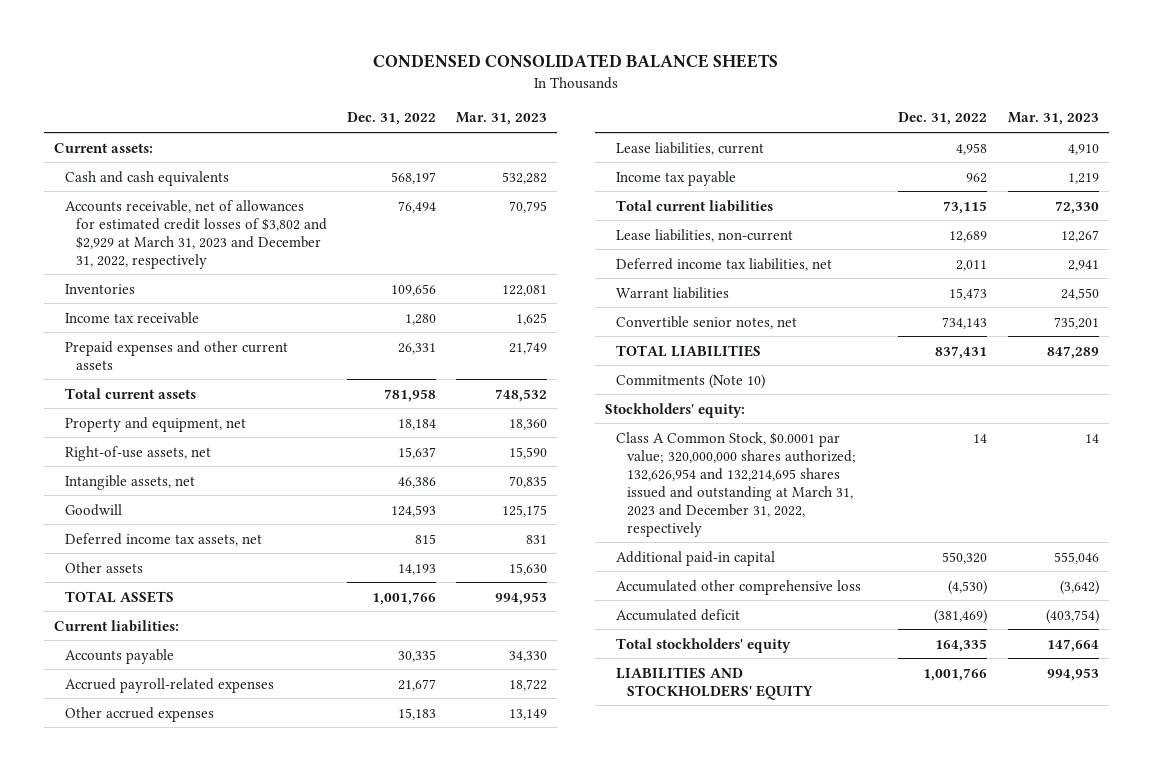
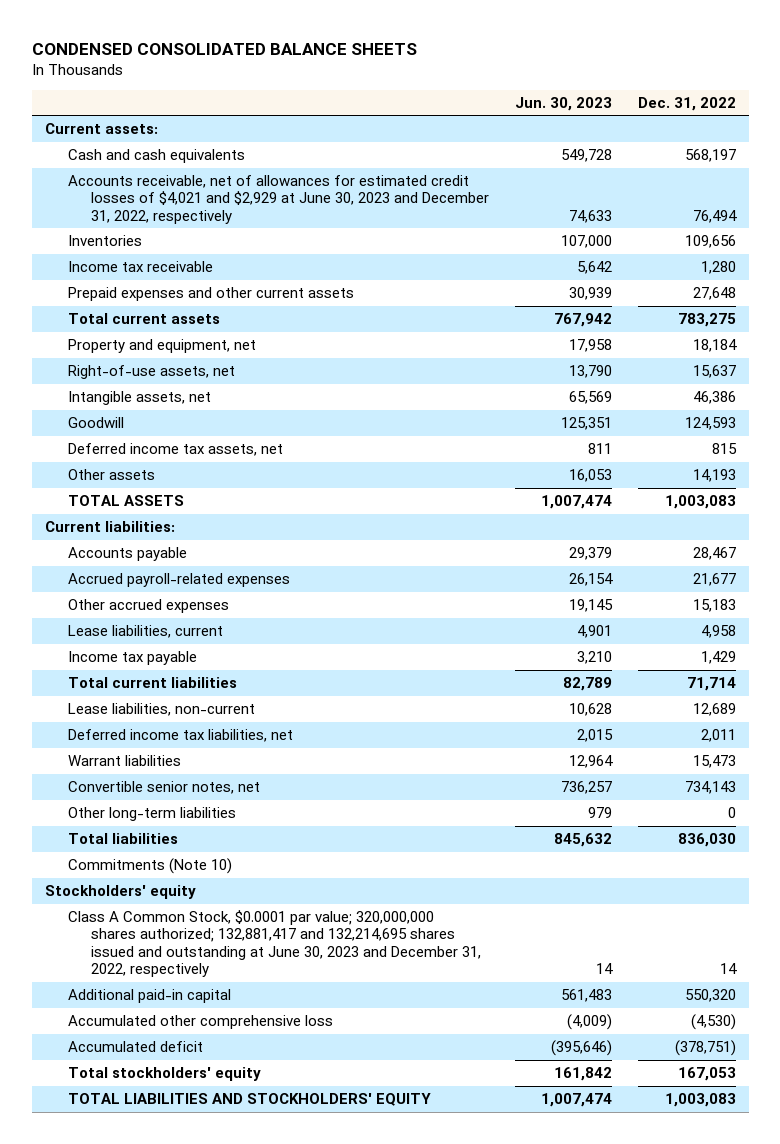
- | Dec. 31, 2022 | Mar. 31, 2023
+ | Jun. 30, 2023 | Dec. 31, 2022
- Accounts receivable, net of allowances for estimated credit losses of $3,802 and $2,929 at March 31, 2023 and December 31, 2022, respectively | 76,494 | 70,795
+ Accounts receivable, net of allowances for estimated credit losses of $4,021 and $2,929 at June 30, 2023 and December 31, 2022, respectively | 74,633 | 76,494
- Prepaid expenses and other current assets | 26,331 | 21,749
- Total current assets | 781,958 | 748,532
+ Prepaid expenses and other current assets | 30,939 | 27,648
+ Total current assets | 767,942 | 783,275
- TOTAL ASSETS | 1,001,766 | 994,953
+ TOTAL ASSETS | 1,007,474 | 1,003,083
- Accounts payable | 30,335 | 34,330
+ Accounts payable | 29,379 | 28,467
- Income tax payable | 962 | 1,219
- Total current liabilities | 73,115 | 72,330
+ Income tax payable | 3,210 | 1,429
+ Total current liabilities | 82,789 | 71,714
- TOTAL LIABILITIES | 837,431 | 847,289
+ Other long-term liabilities | 979 | 0
+ Total liabilities | 845,632 | 836,030
- Stockholders' equity:
- Class A Common Stock, $0.0001 par value; 320,000,000 shares authorized; 132,626,954 and 132,214,695 shares issued and outstanding at March 31, 2023 and December 31, 2022, respectively | 14 | 14
+ Stockholders' equity
+ Class A Common Stock, $0.0001 par value; 320,000,000 shares authorized; 132,881,417 and 132,214,695 shares issued and outstanding at June 30, 2023 and December 31, 2022, respectively | 14 | 14
- Accumulated deficit | (381,469) | (403,754)
- Total stockholders' equity | 164,335 | 147,664
- LIABILITIES AND STOCKHOLDERS' EQUITY | 1,001,766 | 994,953
+ Accumulated deficit | (395,646) | (378,751)
+ Total stockholders' equity | 161,842 | 167,053
+ TOTAL LIABILITIES AND STOCKHOLDERS' EQUITY | 1,007,474 | 1,003,083

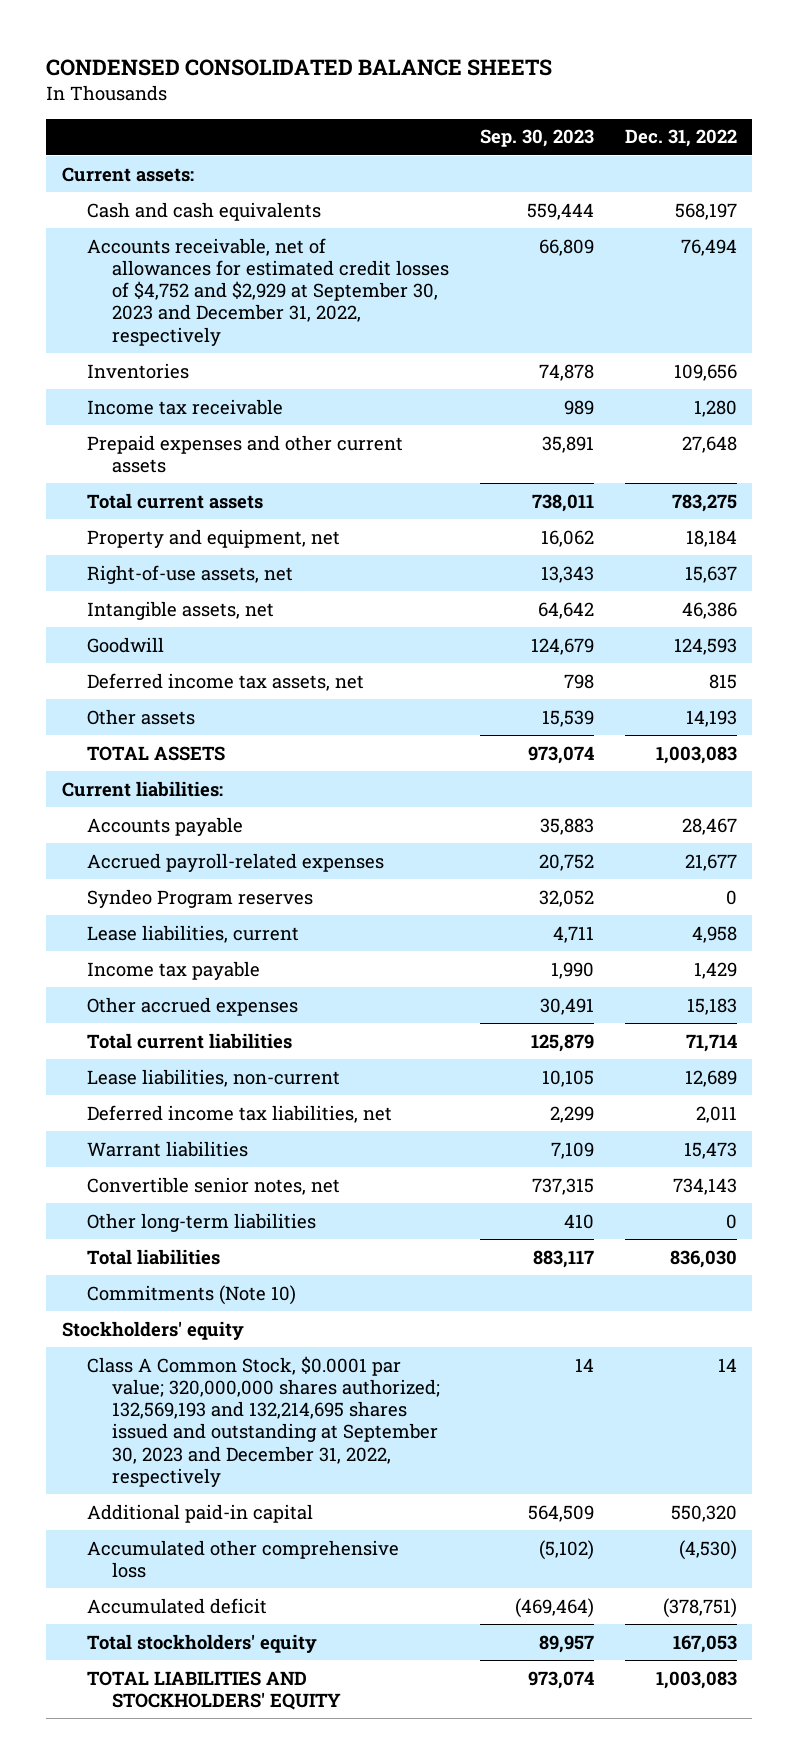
- | Jun. 30, 2023 | Dec. 31, 2022
+ | Sep. 30, 2023 | Dec. 31, 2022
- Accounts receivable, net of allowances for estimated credit losses of $4,021 and $2,929 at June 30, 2023 and December 31, 2022, respectively | 74,633 | 76,494
+ Accounts receivable, net of allowances for estimated credit losses of $4,752 and $2,929 at September 30, 2023 and December 31, 2022, respectively | 66,809 | 76,494
+ Syndeo Program reserves | 32,052 | 0
moved down: Other accrued expenses | 30,491 | 15,183
- Class A Common Stock, $0.0001 par value; 320,000,000 shares authorized; 132,881,417 and 132,214,695 shares issued and outstanding at June 30, 2023 and December 31, 2022, respectively | 14 | 14
+ Class A Common Stock, $0.0001 par value; 320,000,000 shares authorized; 132,569,193 and 132,214,695 shares issued and outstanding at September 30, 2023 and December 31, 2022, respectively | 14 | 14

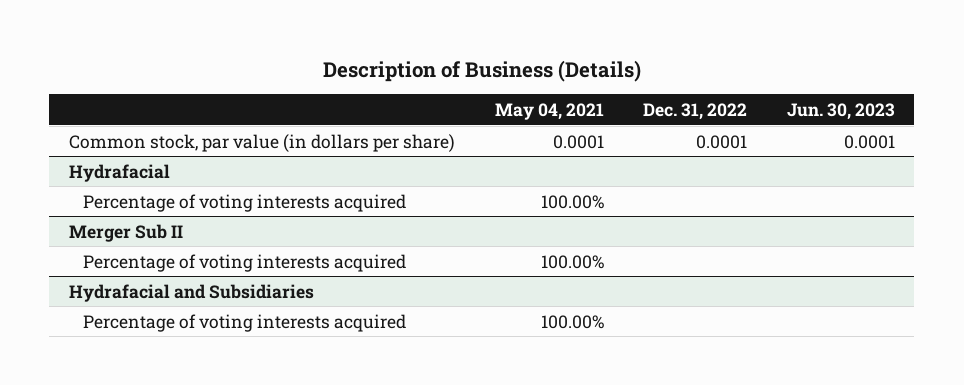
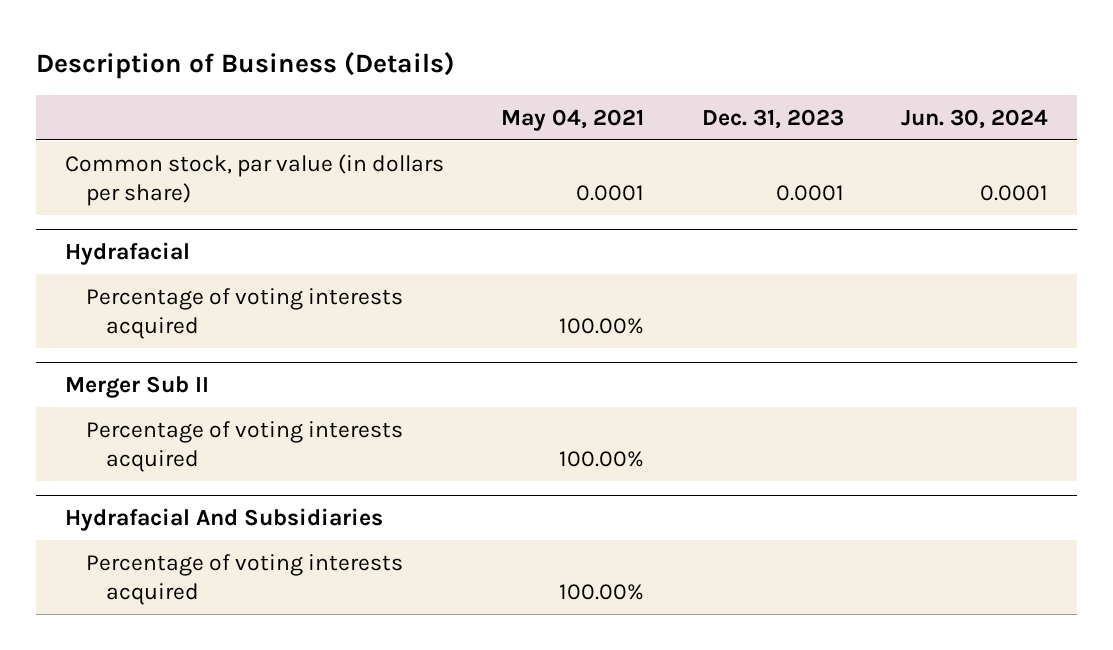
- | May 04, 2021 | Dec. 31, 2022 | Jun. 30, 2023
+ | May 04, 2021 | Dec. 31, 2023 | Jun. 30, 2024
- Hydrafacial and Subsidiaries
+ Hydrafacial And Subsidiaries

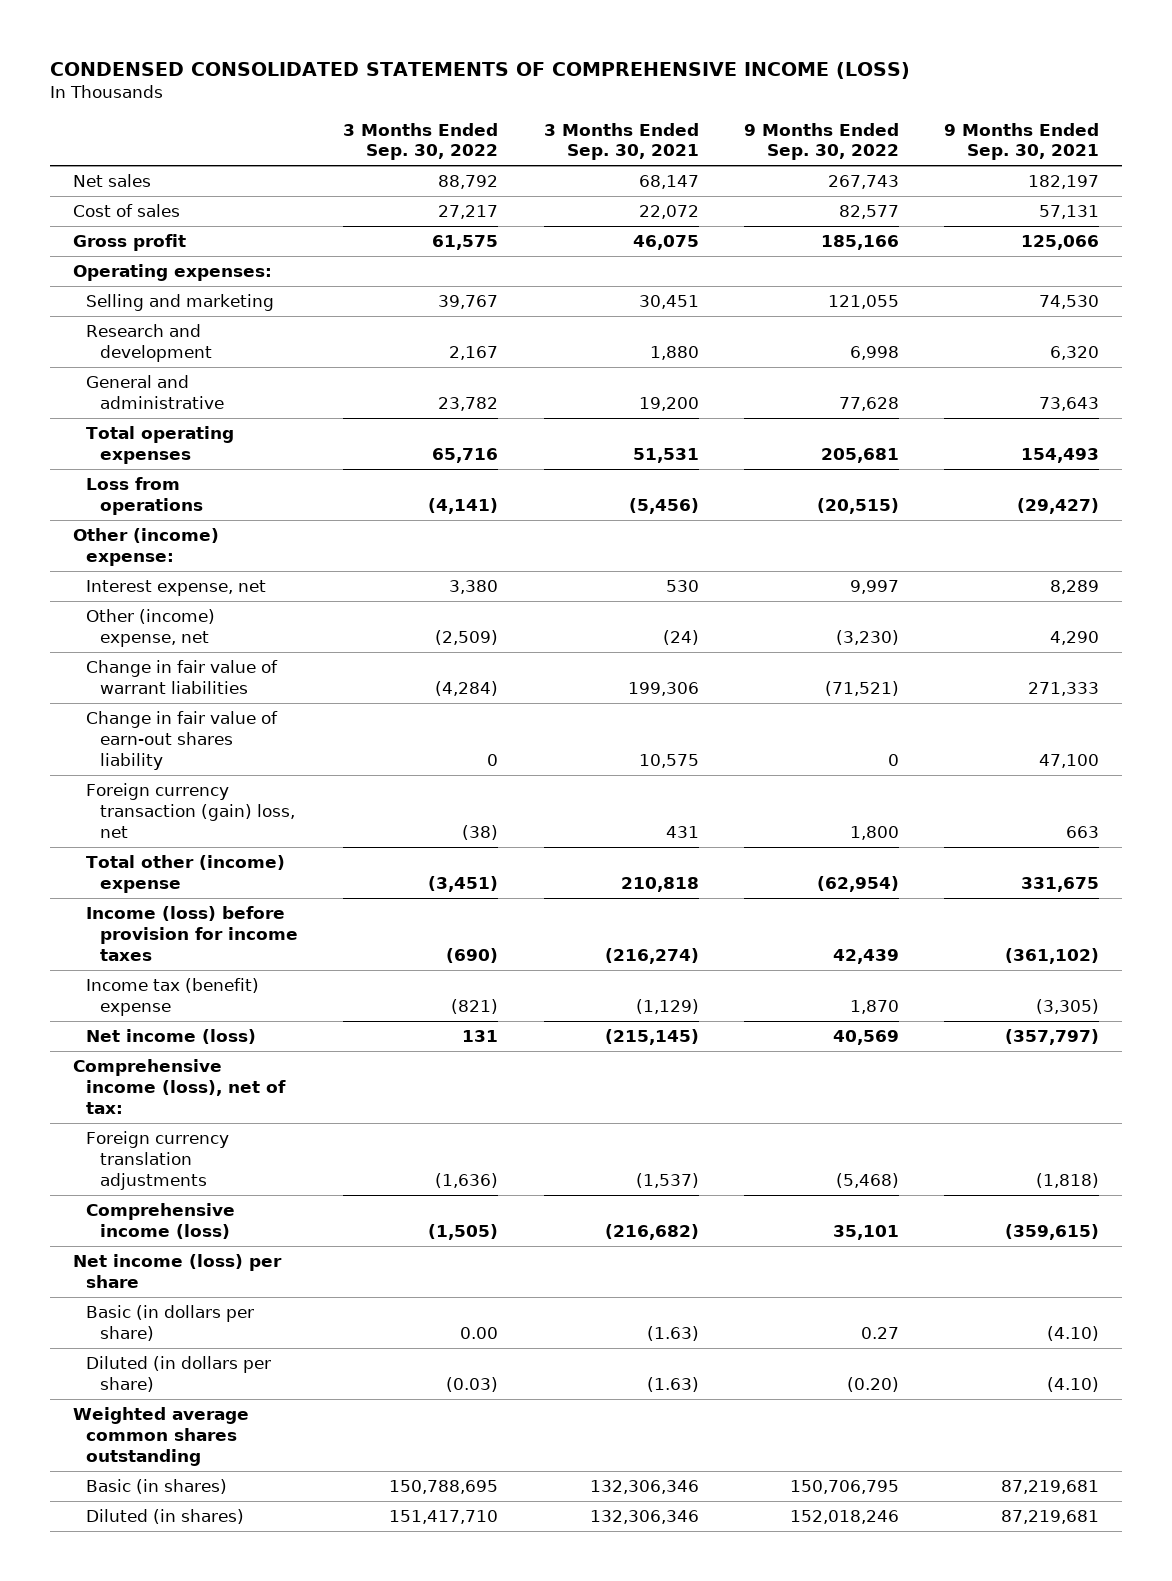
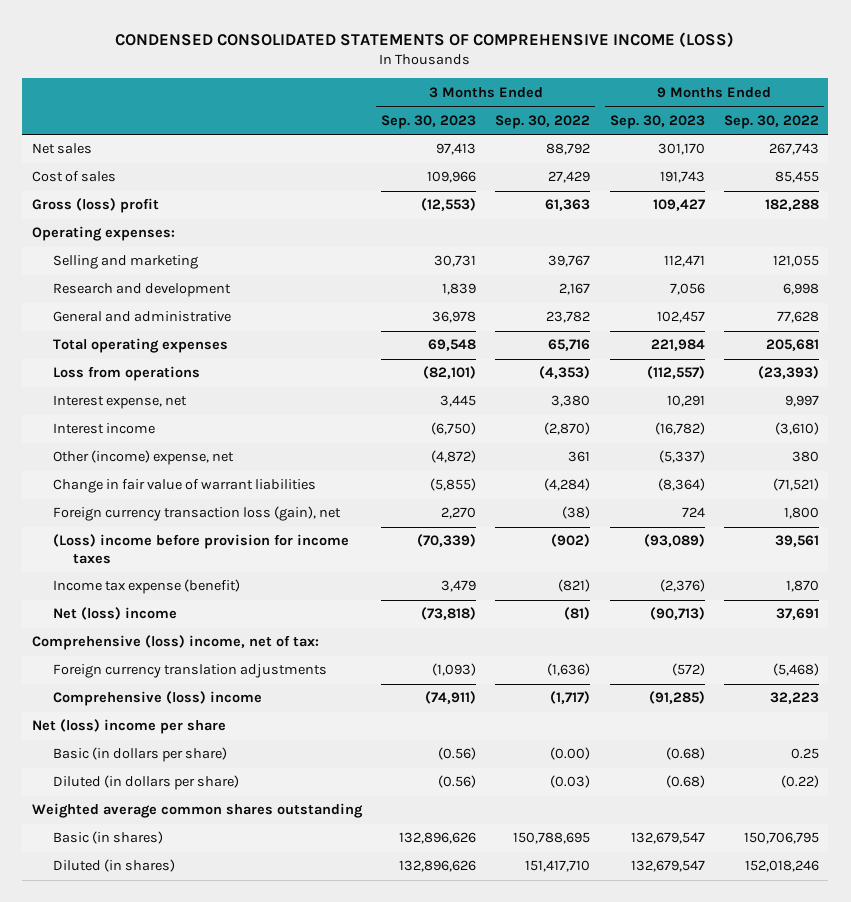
- | 3 Months Ended Sep. 30, 2022 | 3 Months Ended Sep. 30, 2021 | 9 Months Ended Sep. 30, 2022 | 9 Months Ended Sep. 30, 2021
+ | 3 Months Ended Sep. 30, 2023 | 3 Months Ended Sep. 30, 2022 | 9 Months Ended Sep. 30, 2023 | 9 Months Ended Sep. 30, 2022
- Cost of sales | 27,217 | 22,072 | 82,577 | 57,131
- Gross profit | 61,575 | 46,075 | 185,166 | 125,066
+ Cost of sales | 109,966 | 27,429 | 191,743 | 85,455
+ Gross (loss) profit | (12,553) | 61,363 | 109,427 | 182,288
- Loss from operations | (4,141) | (5,456) | (20,515) | (29,427)
- Other (income) expense:
+ Loss from operations | (82,101) | (4,353) | (112,557) | (23,393)
- Other (income) expense, net | (2,509) | (24) | (3,230) | 4,290
+ Interest income | (6,750) | (2,870) | (16,782) | (3,610)
+ Other (income) expense, net | (4,872) | 361 | (5,337) | 380
- Change in fair value of earn-out shares liability | 0 | 10,575 | 0 | 47,100
- Foreign currency transaction (gain) loss, net | (38) | 431 | 1,800 | 663
- Total other (income) expense | (3,451) | 210,818 | (62,954) | 331,675
- Income (loss) before provision for income taxes | (690) | (216,274) | 42,439 | (361,102)
- Income tax (benefit) expense | (821) | (1,129) | 1,870 | (3,305)
- Net income (loss) | 131 | (215,145) | 40,569 | (357,797)
- Comprehensive income (loss), net of tax:
+ Foreign currency transaction loss (gain), net | 2,270 | (38) | 724 | 1,800
+ (Loss) income before provision for income taxes | (70,339) | (902) | (93,089) | 39,561
+ Income tax expense (benefit) | 3,479 | (821) | (2,376) | 1,870
+ Net (loss) income | (73,818) | (81) | (90,713) | 37,691
+ Comprehensive (loss) income, net of tax:
- Comprehensive income (loss) | (1,505) | (216,682) | 35,101 | (359,615)
- Net income (loss) per share
- Basic (in dollars per share) | 0.00 | (1.63) | 0.27 | (4.10)
- Diluted (in dollars per share) | (0.03) | (1.63) | (0.20) | (4.10)
+ Comprehensive (loss) income | (74,911) | (1,717) | (91,285) | 32,223
+ Net (loss) income per share
+ Basic (in dollars per share) | (0.56) | (0.00) | (0.68) | 0.25
+ Diluted (in dollars per share) | (0.56) | (0.03) | (0.68) | (0.22)

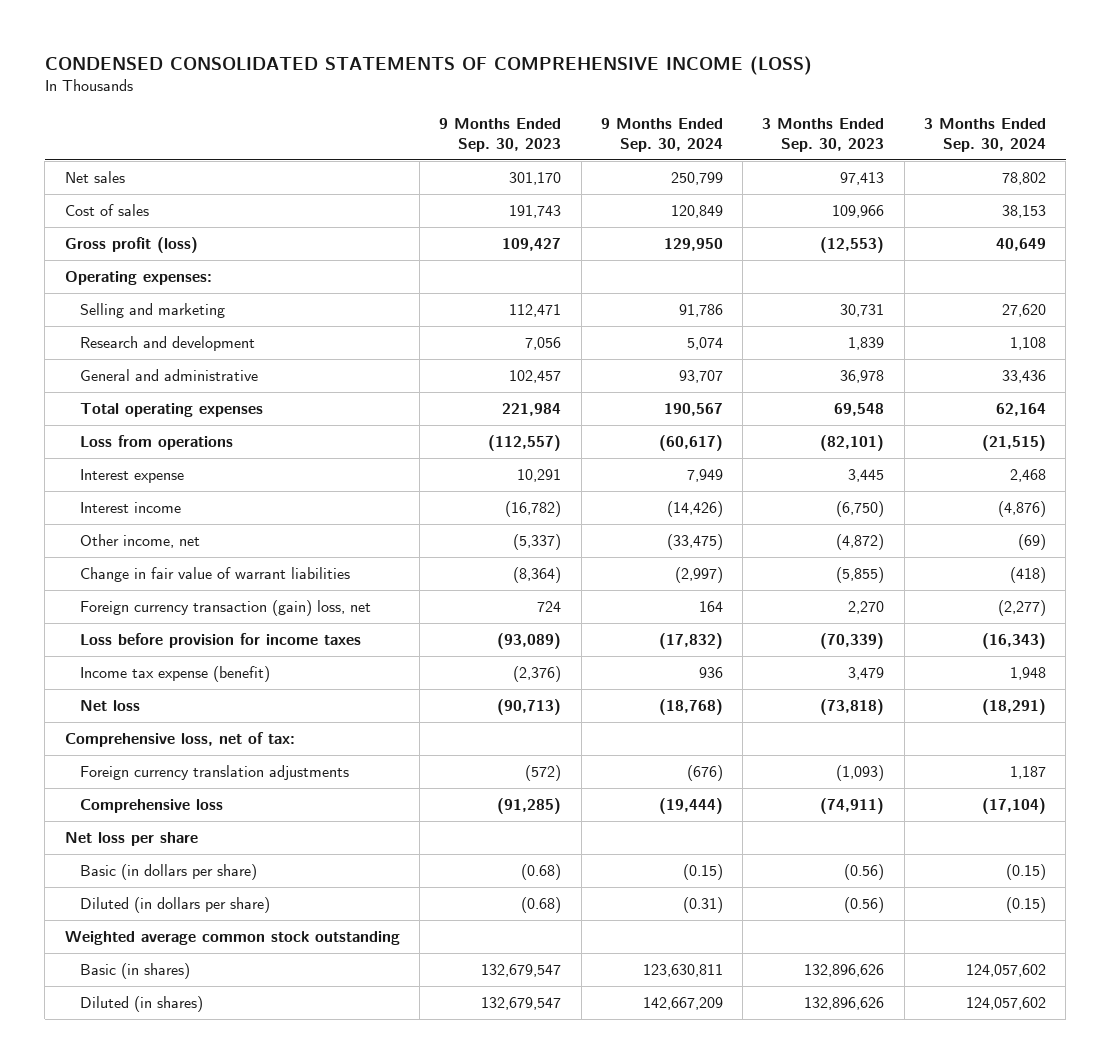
- | 3 Months Ended Sep. 30, 2023 | 3 Months Ended Sep. 30, 2022 | 9 Months Ended Sep. 30, 2023 | 9 Months Ended Sep. 30, 2022
+ | 9 Months Ended Sep. 30, 2023 | 9 Months Ended Sep. 30, 2024 | 3 Months Ended Sep. 30, 2023 | 3 Months Ended Sep. 30, 2024
- Gross (loss) profit | (12,553) | 61,363 | 109,427 | 182,288
+ Gross profit (loss) | 109,427 | 129,950 | (12,553) | 40,649
- Interest expense, net | 3,445 | 3,380 | 10,291 | 9,997
+ Interest expense | 10,291 | 7,949 | 3,445 | 2,468
- Other (income) expense, net | (4,872) | 361 | (5,337) | 380
+ Other income, net | (5,337) | (33,475) | (4,872) | (69)
- Foreign currency transaction loss (gain), net | 2,270 | (38) | 724 | 1,800
- (Loss) income before provision for income taxes | (70,339) | (902) | (93,089) | 39,561
+ Foreign currency transaction (gain) loss, net | 724 | 164 | 2,270 | (2,277)
+ Loss before provision for income taxes | (93,089) | (17,832) | (70,339) | (16,343)
- Net (loss) income | (73,818) | (81) | (90,713) | 37,691
- Comprehensive (loss) income, net of tax:
+ Net loss | (90,713) | (18,768) | (73,818) | (18,291)
+ Comprehensive loss, net of tax:
- Comprehensive (loss) income | (74,911) | (1,717) | (91,285) | 32,223
- Net (loss) income per share
+ Comprehensive loss | (91,285) | (19,444) | (74,911) | (17,104)
+ Net loss per share
- Weighted average common shares outstanding
+ Weighted average common stock outstanding

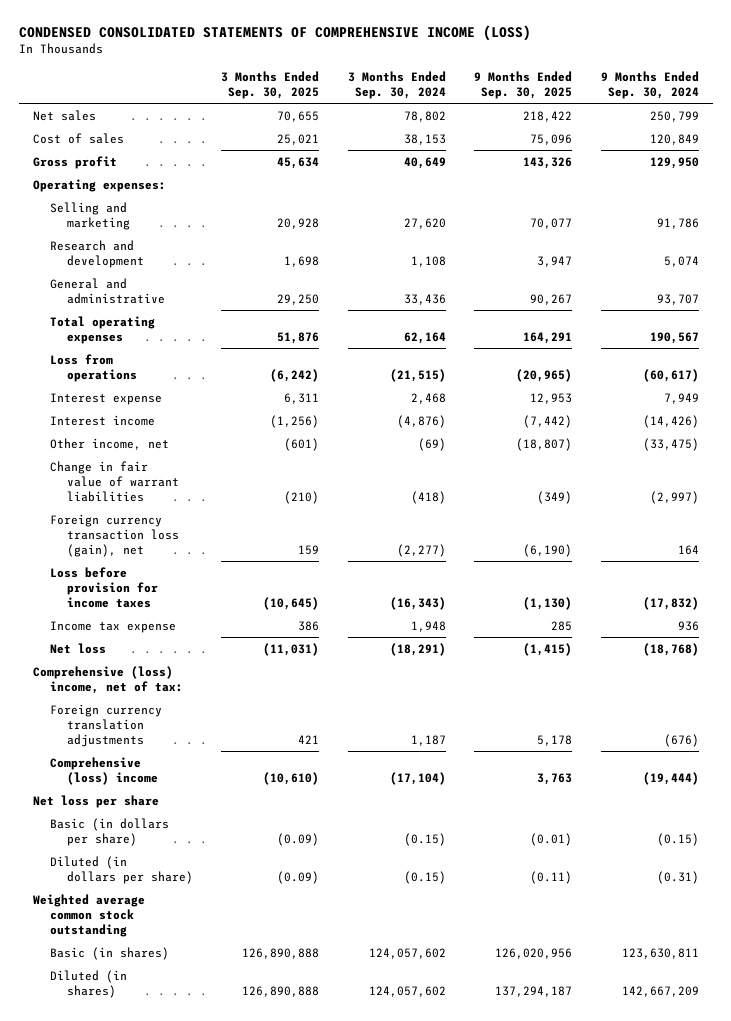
- | 9 Months Ended Sep. 30, 2023 | 9 Months Ended Sep. 30, 2024 | 3 Months Ended Sep. 30, 2023 | 3 Months Ended Sep. 30, 2024
+ | 3 Months Ended Sep. 30, 2025 | 3 Months Ended Sep. 30, 2024 | 9 Months Ended Sep. 30, 2025 | 9 Months Ended Sep. 30, 2024
- Gross profit (loss) | 109,427 | 129,950 | (12,553) | 40,649
+ Gross profit | 45,634 | 40,649 | 143,326 | 129,950
- Foreign currency transaction (gain) loss, net | 724 | 164 | 2,270 | (2,277)
+ Foreign currency transaction loss (gain), net | 159 | (2,277) | (6,190) | 164
- Income tax expense (benefit) | (2,376) | 936 | 3,479 | 1,948
+ Income tax expense | 386 | 1,948 | 285 | 936
- Comprehensive loss, net of tax:
+ Comprehensive (loss) income, net of tax:
- Comprehensive loss | (91,285) | (19,444) | (74,911) | (17,104)
+ Comprehensive (loss) income | (10,610) | (17,104) | 3,763 | (19,444)

